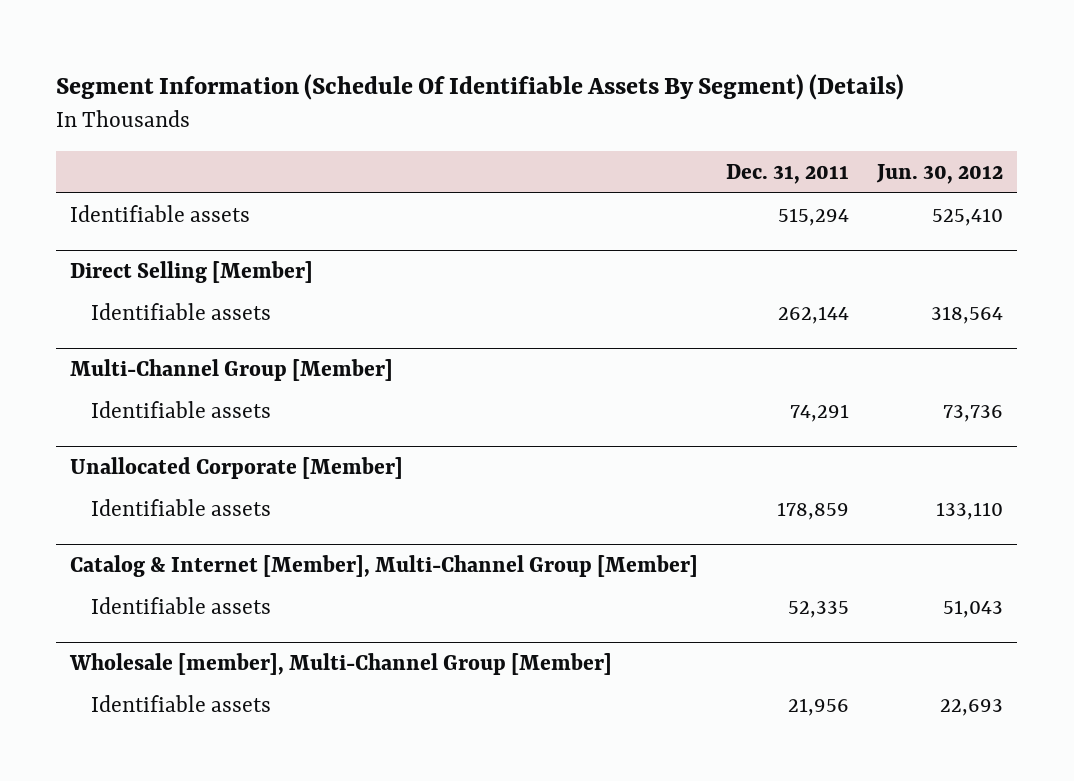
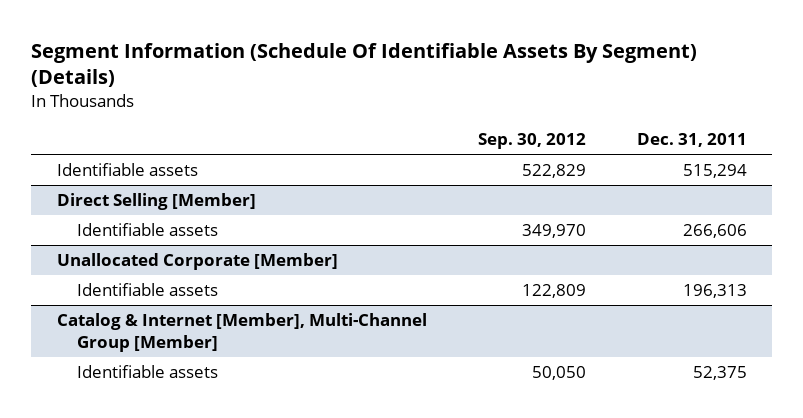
- | Dec. 31, 2011 | Jun. 30, 2012
+ | Sep. 30, 2012 | Dec. 31, 2011
@ Direct Selling [Member]
- Identifiable assets | 262,144 | 318,564
- Multi-Channel Group [Member]
- Identifiable assets | 74,291 | 73,736
@ Direct Selling [Member]
+ Identifiable assets | 349,970 | 266,606
@ Unallocated Corporate [Member]
- Identifiable assets | 178,859 | 133,110
+ Identifiable assets | 122,809 | 196,313
@ Catalog & Internet [Member], Multi-Channel Group [Member]
- Identifiable assets | 52,335 | 51,043
- Wholesale [member], Multi-Channel Group [Member]
- Identifiable assets | 21,956 | 22,693
@ Catalog & Internet [Member], Multi-Channel Group [Member]
+ Identifiable assets | 50,050 | 52,375

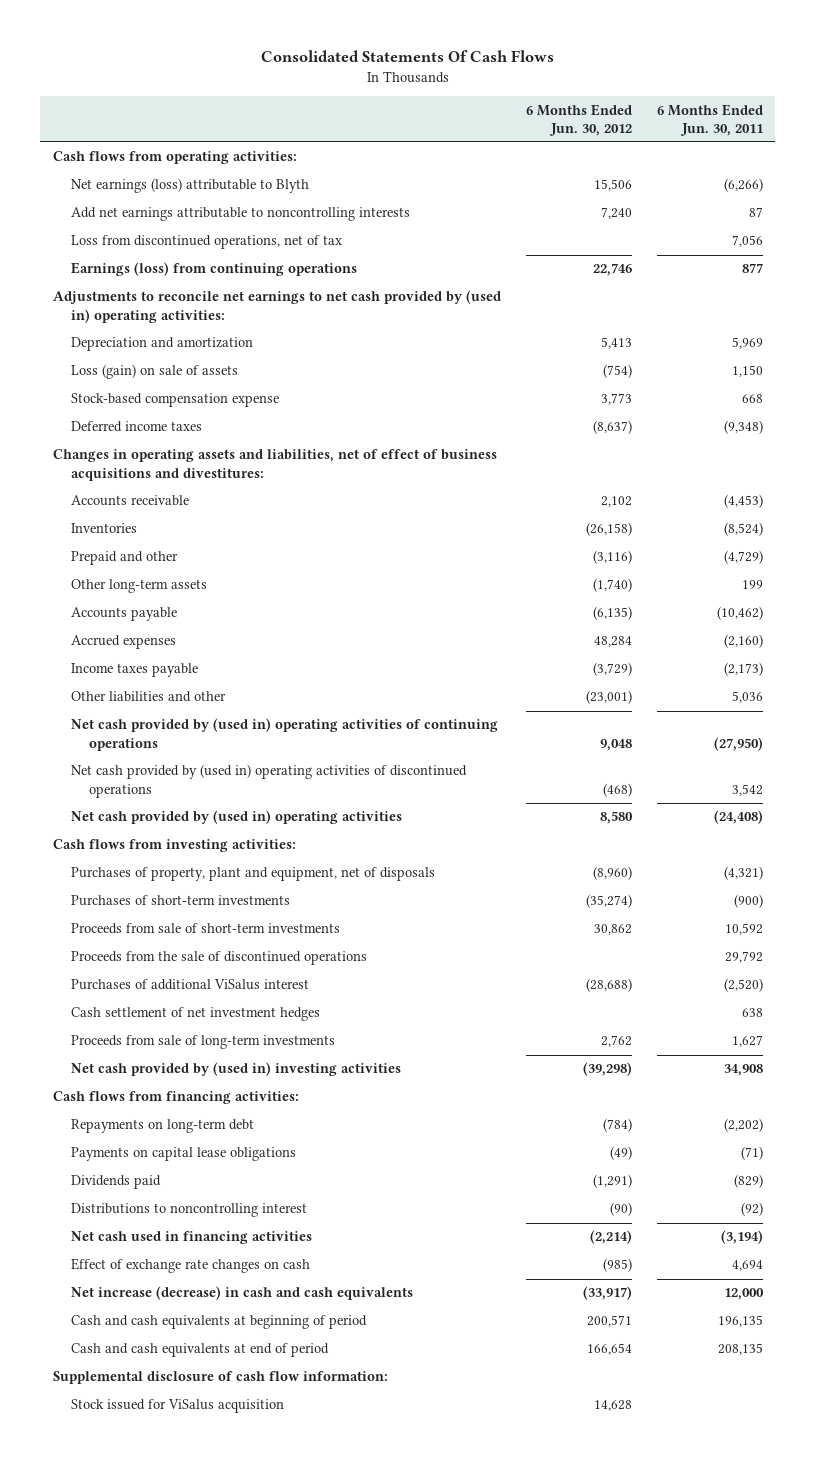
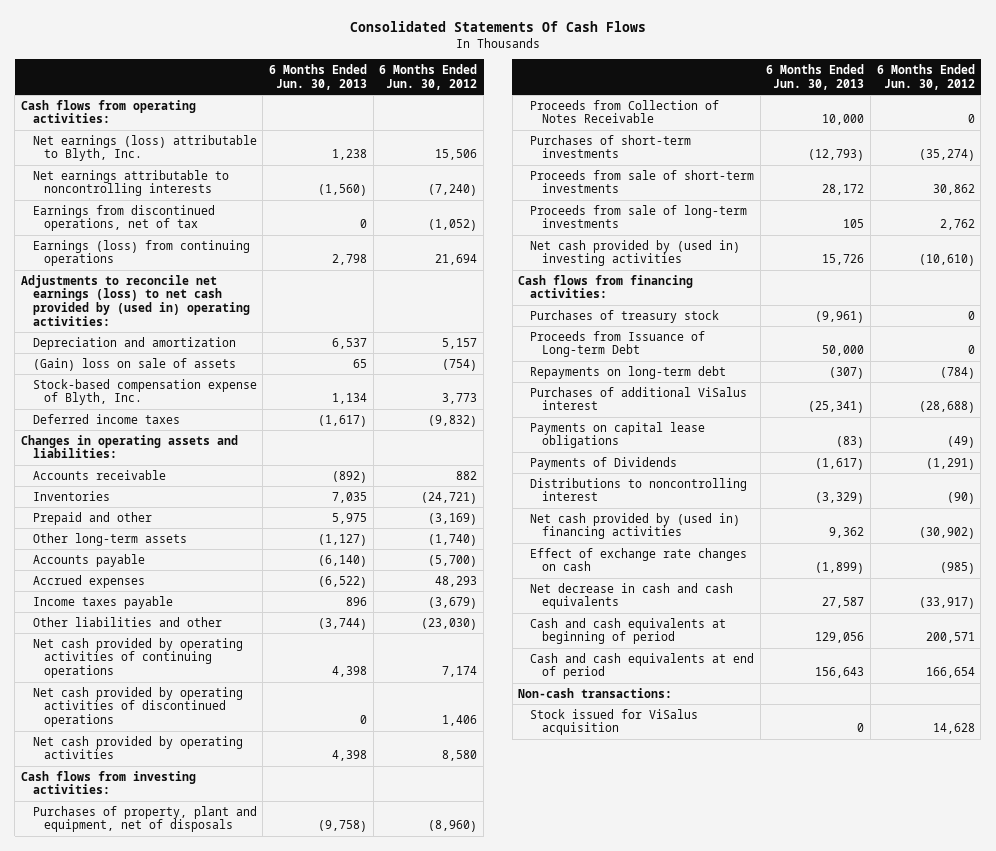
- | 6 Months Ended Jun. 30, 2012 | 6 Months Ended Jun. 30, 2011
+ | 6 Months Ended Jun. 30, 2013 | 6 Months Ended Jun. 30, 2012
- Net earnings (loss) attributable to Blyth | 15,506 | (6,266)
- Add net earnings attributable to noncontrolling interests | 7,240 | 87
- Loss from discontinued operations, net of tax | | 7,056
- Earnings (loss) from continuing operations | 22,746 | 877
- Adjustments to reconcile net earnings to net cash provided by (used in) operating activities:
- Depreciation and amortization | 5,413 | 5,969
- Loss (gain) on sale of assets | (754) | 1,150
- Stock-based compensation expense | 3,773 | 668
- Deferred income taxes | (8,637) | (9,348)
- Changes in operating assets and liabilities, net of effect of business acquisitions and divestitures:
- Accounts receivable | 2,102 | (4,453)
- Inventories | (26,158) | (8,524)
- Prepaid and other | (3,116) | (4,729)
+ Net earnings (loss) attributable to Blyth, Inc. | 1,238 | 15,506
+ Net earnings attributable to noncontrolling interests | (1,560) | (7,240)
+ Earnings from discontinued operations, net of tax | 0 | (1,052)
+ Earnings (loss) from continuing operations | 2,798 | 21,694
+ Adjustments to reconcile net earnings (loss) to net cash provided by (used in) operating activities:
+ Depreciation and amortization | 6,537 | 5,157
+ (Gain) loss on sale of assets | 65 | (754)
+ Stock-based compensation expense of Blyth, Inc. | 1,134 | 3,773
+ Deferred income taxes | (1,617) | (9,832)
+ Changes in operating assets and liabilities:
+ Accounts receivable | (892) | 882
+ Inventories | 7,035 | (24,721)
+ Prepaid and other | 5,975 | (3,169)
- Accounts payable | (6,135) | (10,462)
- Accrued expenses | 48,284 | (2,160)
- Income taxes payable | (3,729) | (2,173)
- Other liabilities and other | (23,001) | 5,036
- Net cash provided by (used in) operating activities of continuing operations | 9,048 | (27,950)
- Net cash provided by (used in) operating activities of discontinued operations | (468) | 3,542
- Net cash provided by (used in) operating activities | 8,580 | (24,408)
+ Accounts payable | (6,140) | (5,700)
+ Accrued expenses | (6,522) | 48,293
+ Income taxes payable | 896 | (3,679)
+ Other liabilities and other | (3,744) | (23,030)
+ Net cash provided by operating activities of continuing operations | 4,398 | 7,174
+ Net cash provided by operating activities of discontinued operations | 0 | 1,406
+ Net cash provided by operating activities | 4,398 | 8,580
+ Proceeds from Collection of Notes Receivable | 10,000 | 0
- Proceeds from the sale of discontinued operations | | 29,792
- Cash settlement of net investment hedges | | 638
- Net cash provided by (used in) investing activities | (39,298) | 34,908
+ Net cash provided by (used in) investing activities | 15,726 | (10,610)
+ Purchases of treasury stock | (9,961) | 0
+ Proceeds from Issuance of Long-term Debt | 50,000 | 0
moved down: Purchases of additional ViSalus interest | (25,341) | (28,688)
- Dividends paid | (1,291) | (829)
+ Payments of Dividends | (1,617) | (1,291)
- Net cash used in financing activities | (2,214) | (3,194)
+ Net cash provided by (used in) financing activities | 9,362 | (30,902)
- Net increase (decrease) in cash and cash equivalents | (33,917) | 12,000
+ Net decrease in cash and cash equivalents | 27,587 | (33,917)
- Supplemental disclosure of cash flow information:
+ Non-cash transactions:

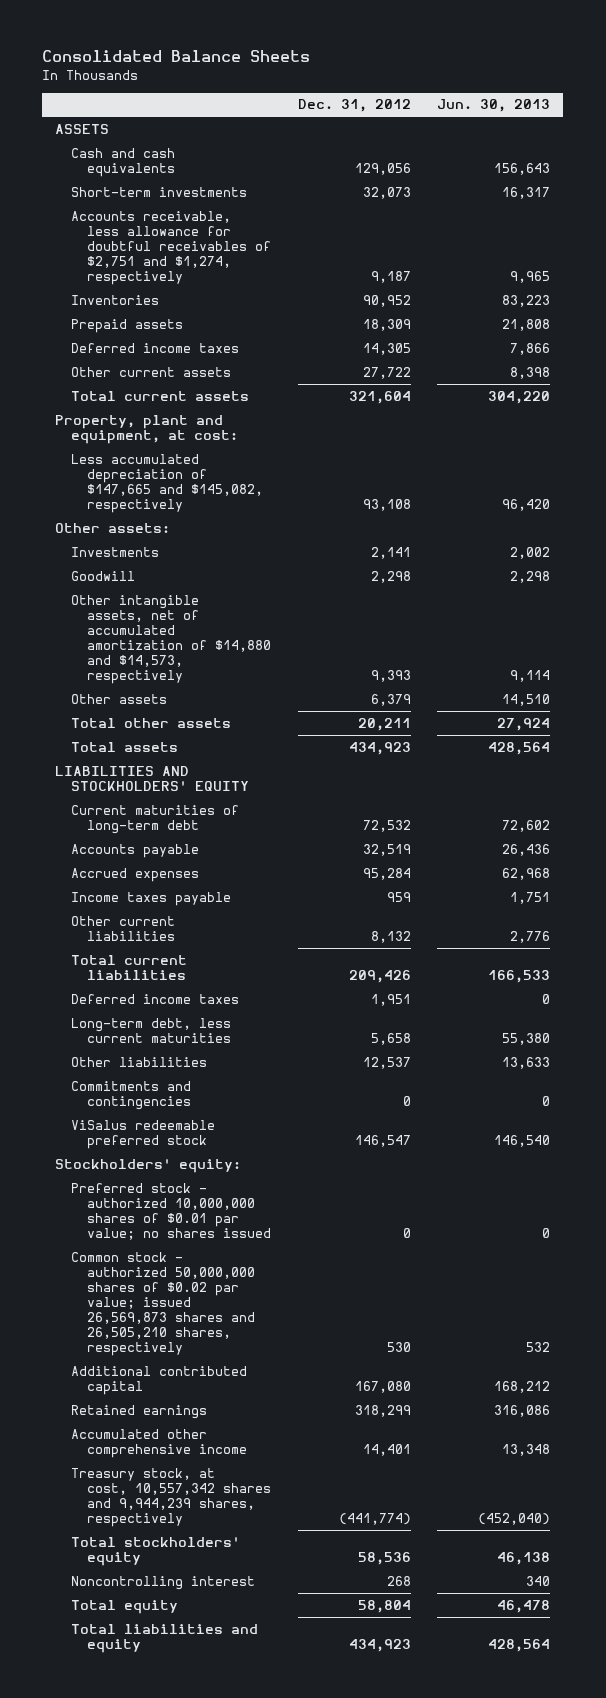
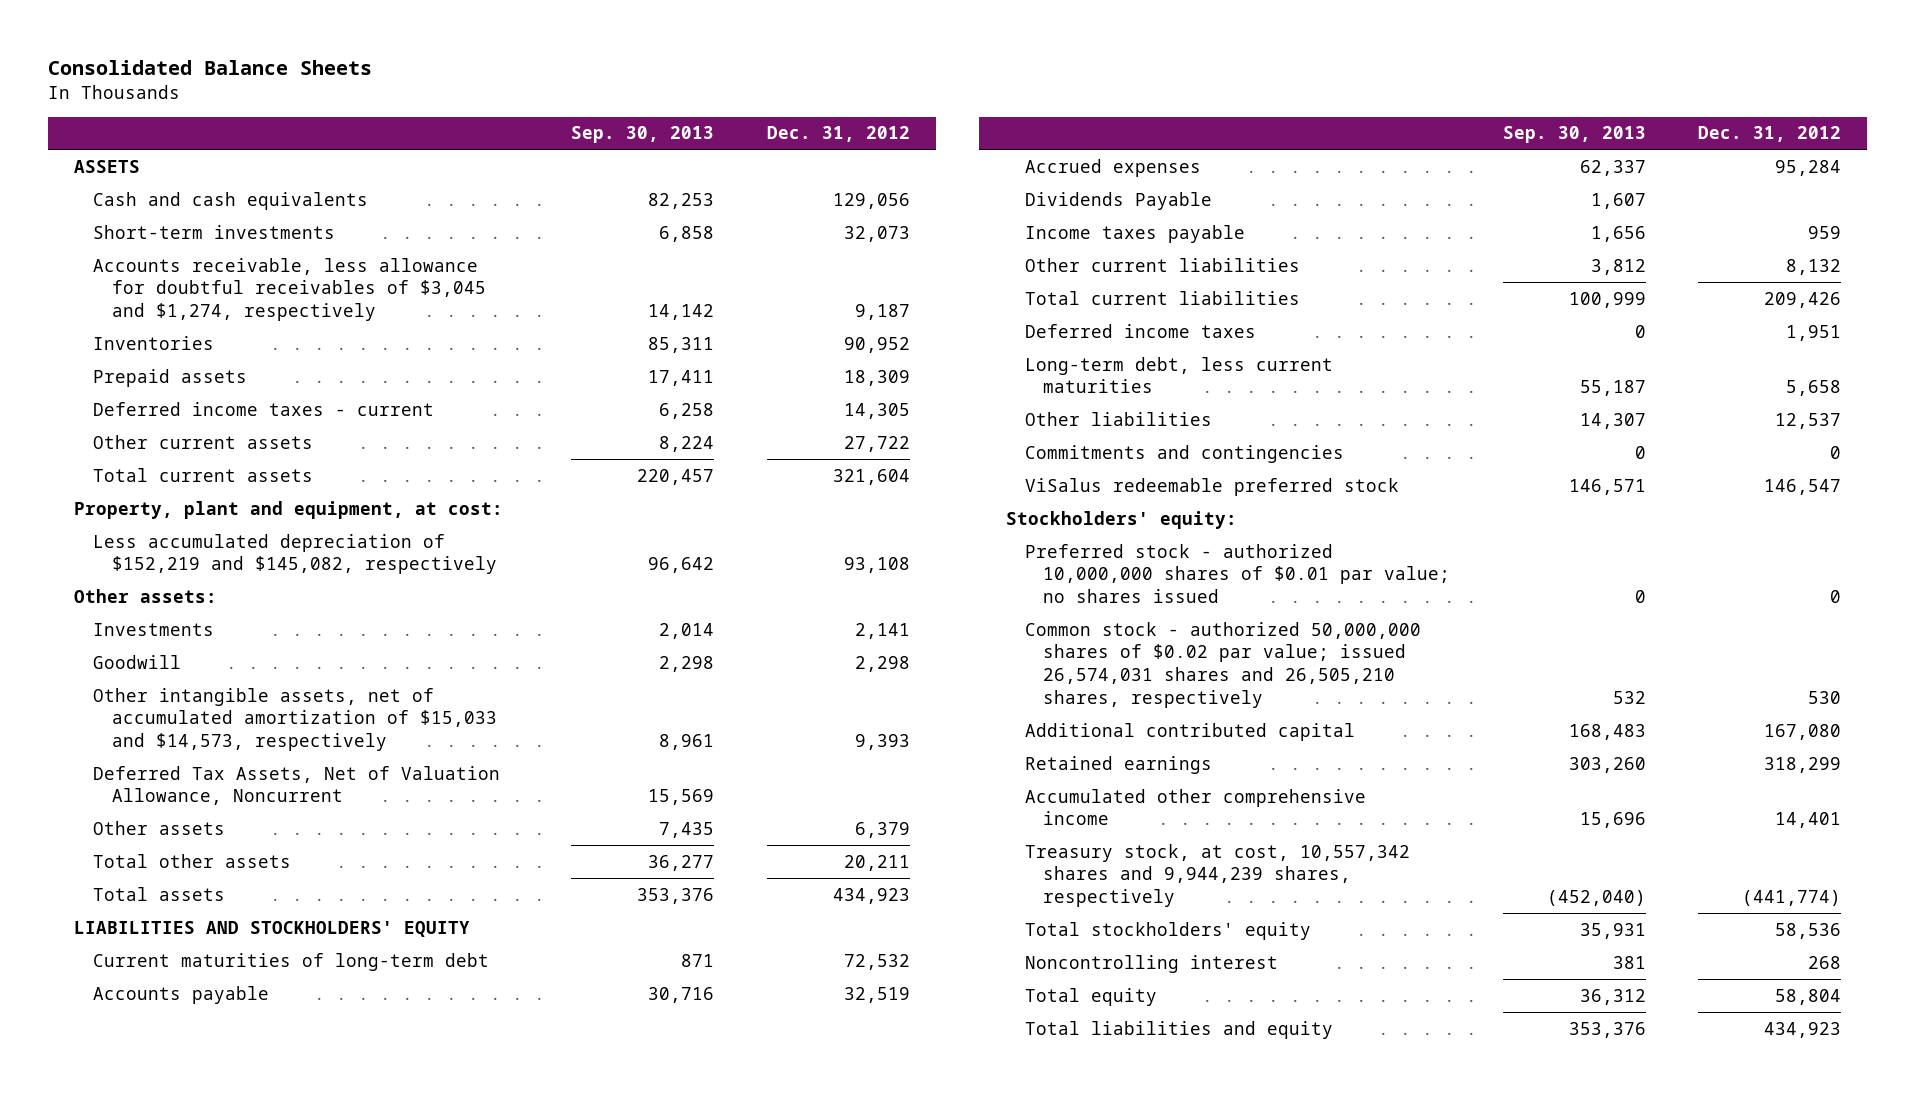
- | Dec. 31, 2012 | Jun. 30, 2013
+ | Sep. 30, 2013 | Dec. 31, 2012
- Accounts receivable, less allowance for doubtful receivables of $2,751 and $1,274, respectively | 9,187 | 9,965
+ Accounts receivable, less allowance for doubtful receivables of $3,045 and $1,274, respectively | 14,142 | 9,187
- Deferred income taxes | 14,305 | 7,866
+ Deferred income taxes - current | 6,258 | 14,305
- Less accumulated depreciation of $147,665 and $145,082, respectively | 93,108 | 96,420
+ Less accumulated depreciation of $152,219 and $145,082, respectively | 96,642 | 93,108
- Other intangible assets, net of accumulated amortization of $14,880 and $14,573, respectively | 9,393 | 9,114
+ Other intangible assets, net of accumulated amortization of $15,033 and $14,573, respectively | 8,961 | 9,393
+ Deferred Tax Assets, Net of Valuation Allowance, Noncurrent | 15,569 |
+ Dividends Payable | 1,607 |
- Common stock - authorized 50,000,000 shares of $0.02 par value; issued 26,569,873 shares and 26,505,210 shares, respectively | 530 | 532
+ Common stock - authorized 50,000,000 shares of $0.02 par value; issued 26,574,031 shares and 26,505,210 shares, respectively | 532 | 530

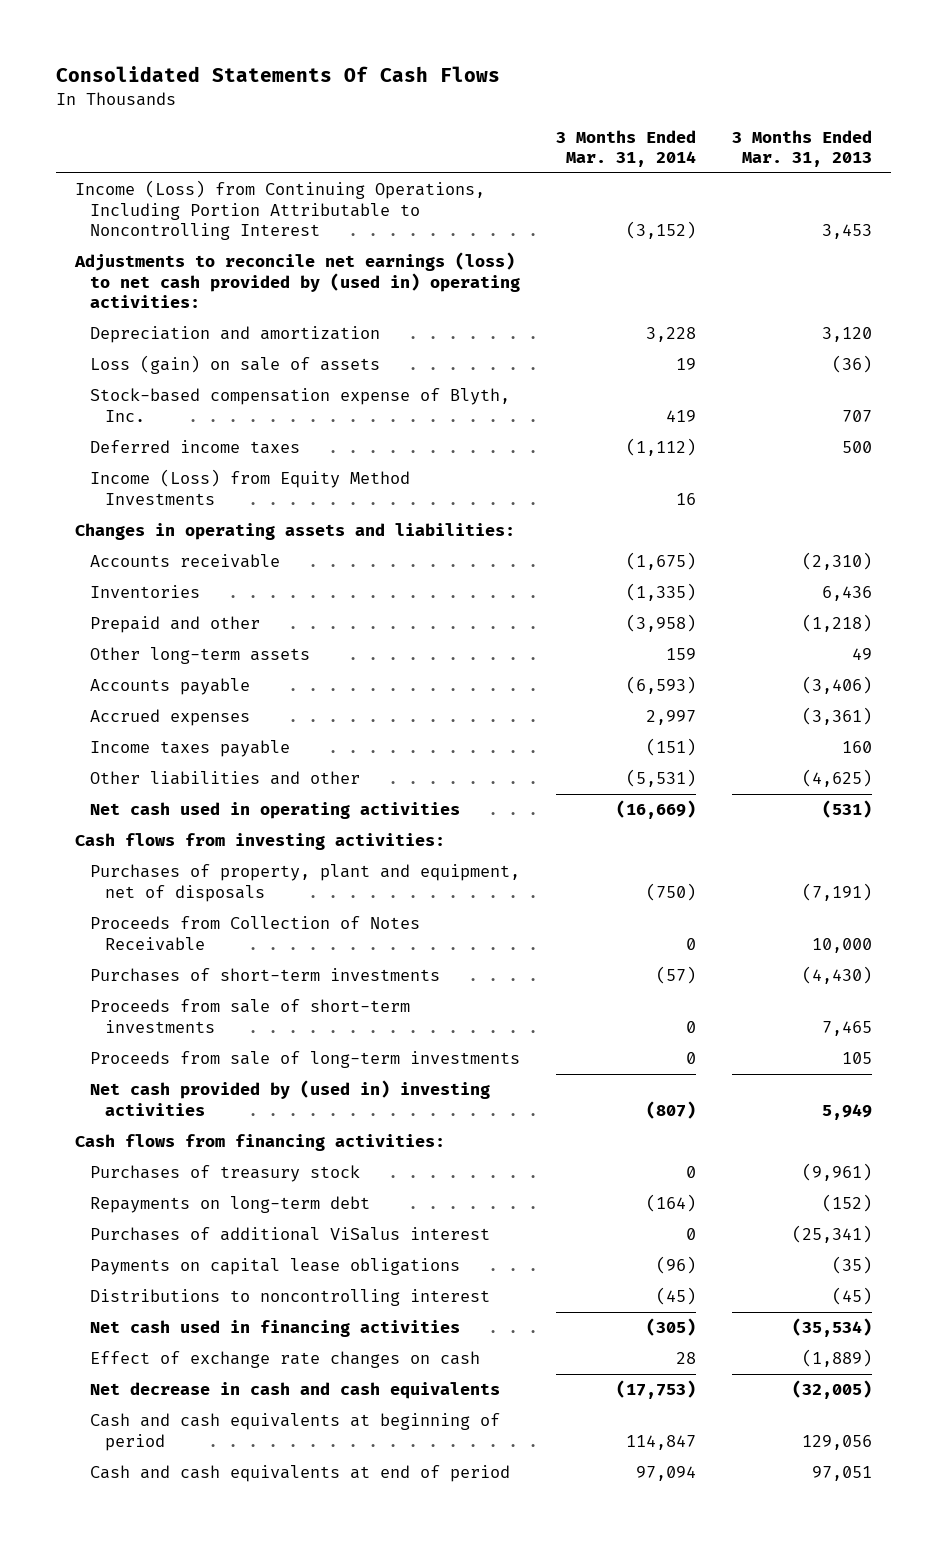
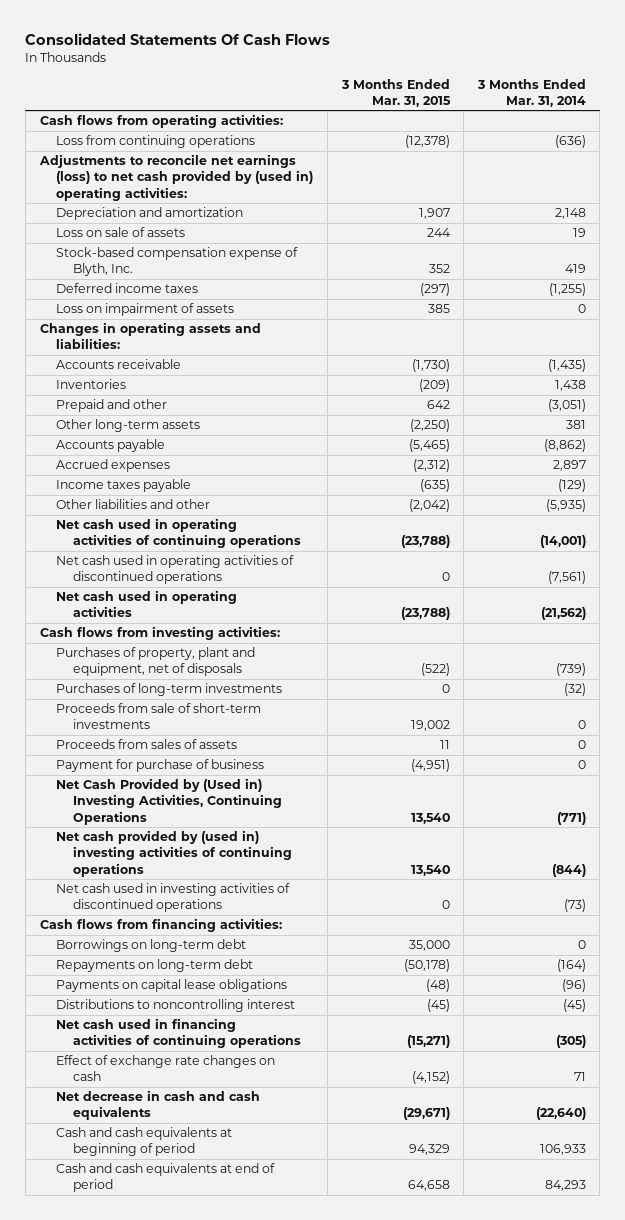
- | 3 Months Ended Mar. 31, 2014 | 3 Months Ended Mar. 31, 2013
+ | 3 Months Ended Mar. 31, 2015 | 3 Months Ended Mar. 31, 2014
- Income (Loss) from Continuing Operations, Including Portion Attributable to Noncontrolling Interest | (3,152) | 3,453
+ Cash flows from operating activities:
+ Loss from continuing operations | (12,378) | (636)
- Depreciation and amortization | 3,228 | 3,120
- Loss (gain) on sale of assets | 19 | (36)
+ Depreciation and amortization | 1,907 | 2,148
+ Loss on sale of assets | 244 | 19
- Deferred income taxes | (1,112) | 500
- Income (Loss) from Equity Method Investments | 16 |
+ Deferred income taxes | (297) | (1,255)
+ Loss on impairment of assets | 385 | 0
- Accounts receivable | (1,675) | (2,310)
- Inventories | (1,335) | 6,436
- Prepaid and other | (3,958) | (1,218)
- Other long-term assets | 159 | 49
- Accounts payable | (6,593) | (3,406)
- Accrued expenses | 2,997 | (3,361)
- Income taxes payable | (151) | 160
- Other liabilities and other | (5,531) | (4,625)
- Net cash used in operating activities | (16,669) | (531)
+ Accounts receivable | (1,730) | (1,435)
+ Inventories | (209) | 1,438
+ Prepaid and other | 642 | (3,051)
+ Other long-term assets | (2,250) | 381
+ Accounts payable | (5,465) | (8,862)
+ Accrued expenses | (2,312) | 2,897
+ Income taxes payable | (635) | (129)
+ Other liabilities and other | (2,042) | (5,935)
+ Net cash used in operating activities of continuing operations | (23,788) | (14,001)
+ Net cash used in operating activities of discontinued operations | 0 | (7,561)
+ Net cash used in operating activities | (23,788) | (21,562)
- Purchases of property, plant and equipment, net of disposals | (750) | (7,191)
- Proceeds from Collection of Notes Receivable | 0 | 10,000
- Purchases of short-term investments | (57) | (4,430)
+ Purchases of property, plant and equipment, net of disposals | (522) | (739)
+ Purchases of long-term investments | 0 | (32)
- Proceeds from sale of long-term investments | 0 | 105
- Net cash provided by (used in) investing activities | (807) | 5,949
+ Proceeds from sales of assets | 11 | 0
+ Payment for purchase of business | (4,951) | 0
+ Net Cash Provided by (Used in) Investing Activities, Continuing Operations | 13,540 | (771)
+ Net cash provided by (used in) investing activities of continuing operations | 13,540 | (844)
+ Net cash used in investing activities of discontinued operations | 0 | (73)
- Purchases of treasury stock | 0 | (9,961)
+ Borrowings on long-term debt | 35,000 | 0
- Purchases of additional ViSalus interest | 0 | (25,341)
- Net cash used in financing activities | (305) | (35,534)
- Effect of exchange rate changes on cash | 28 | (1,889)
- Net decrease in cash and cash equivalents | (17,753) | (32,005)
- Cash and cash equivalents at beginning of period | 114,847 | 129,056
- Cash and cash equivalents at end of period | 97,094 | 97,051
+ Net cash used in financing activities of continuing operations | (15,271) | (305)
+ Effect of exchange rate changes on cash | (4,152) | 71
+ Net decrease in cash and cash equivalents | (29,671) | (22,640)
+ Cash and cash equivalents at beginning of period | 94,329 | 106,933
+ Cash and cash equivalents at end of period | 64,658 | 84,293

